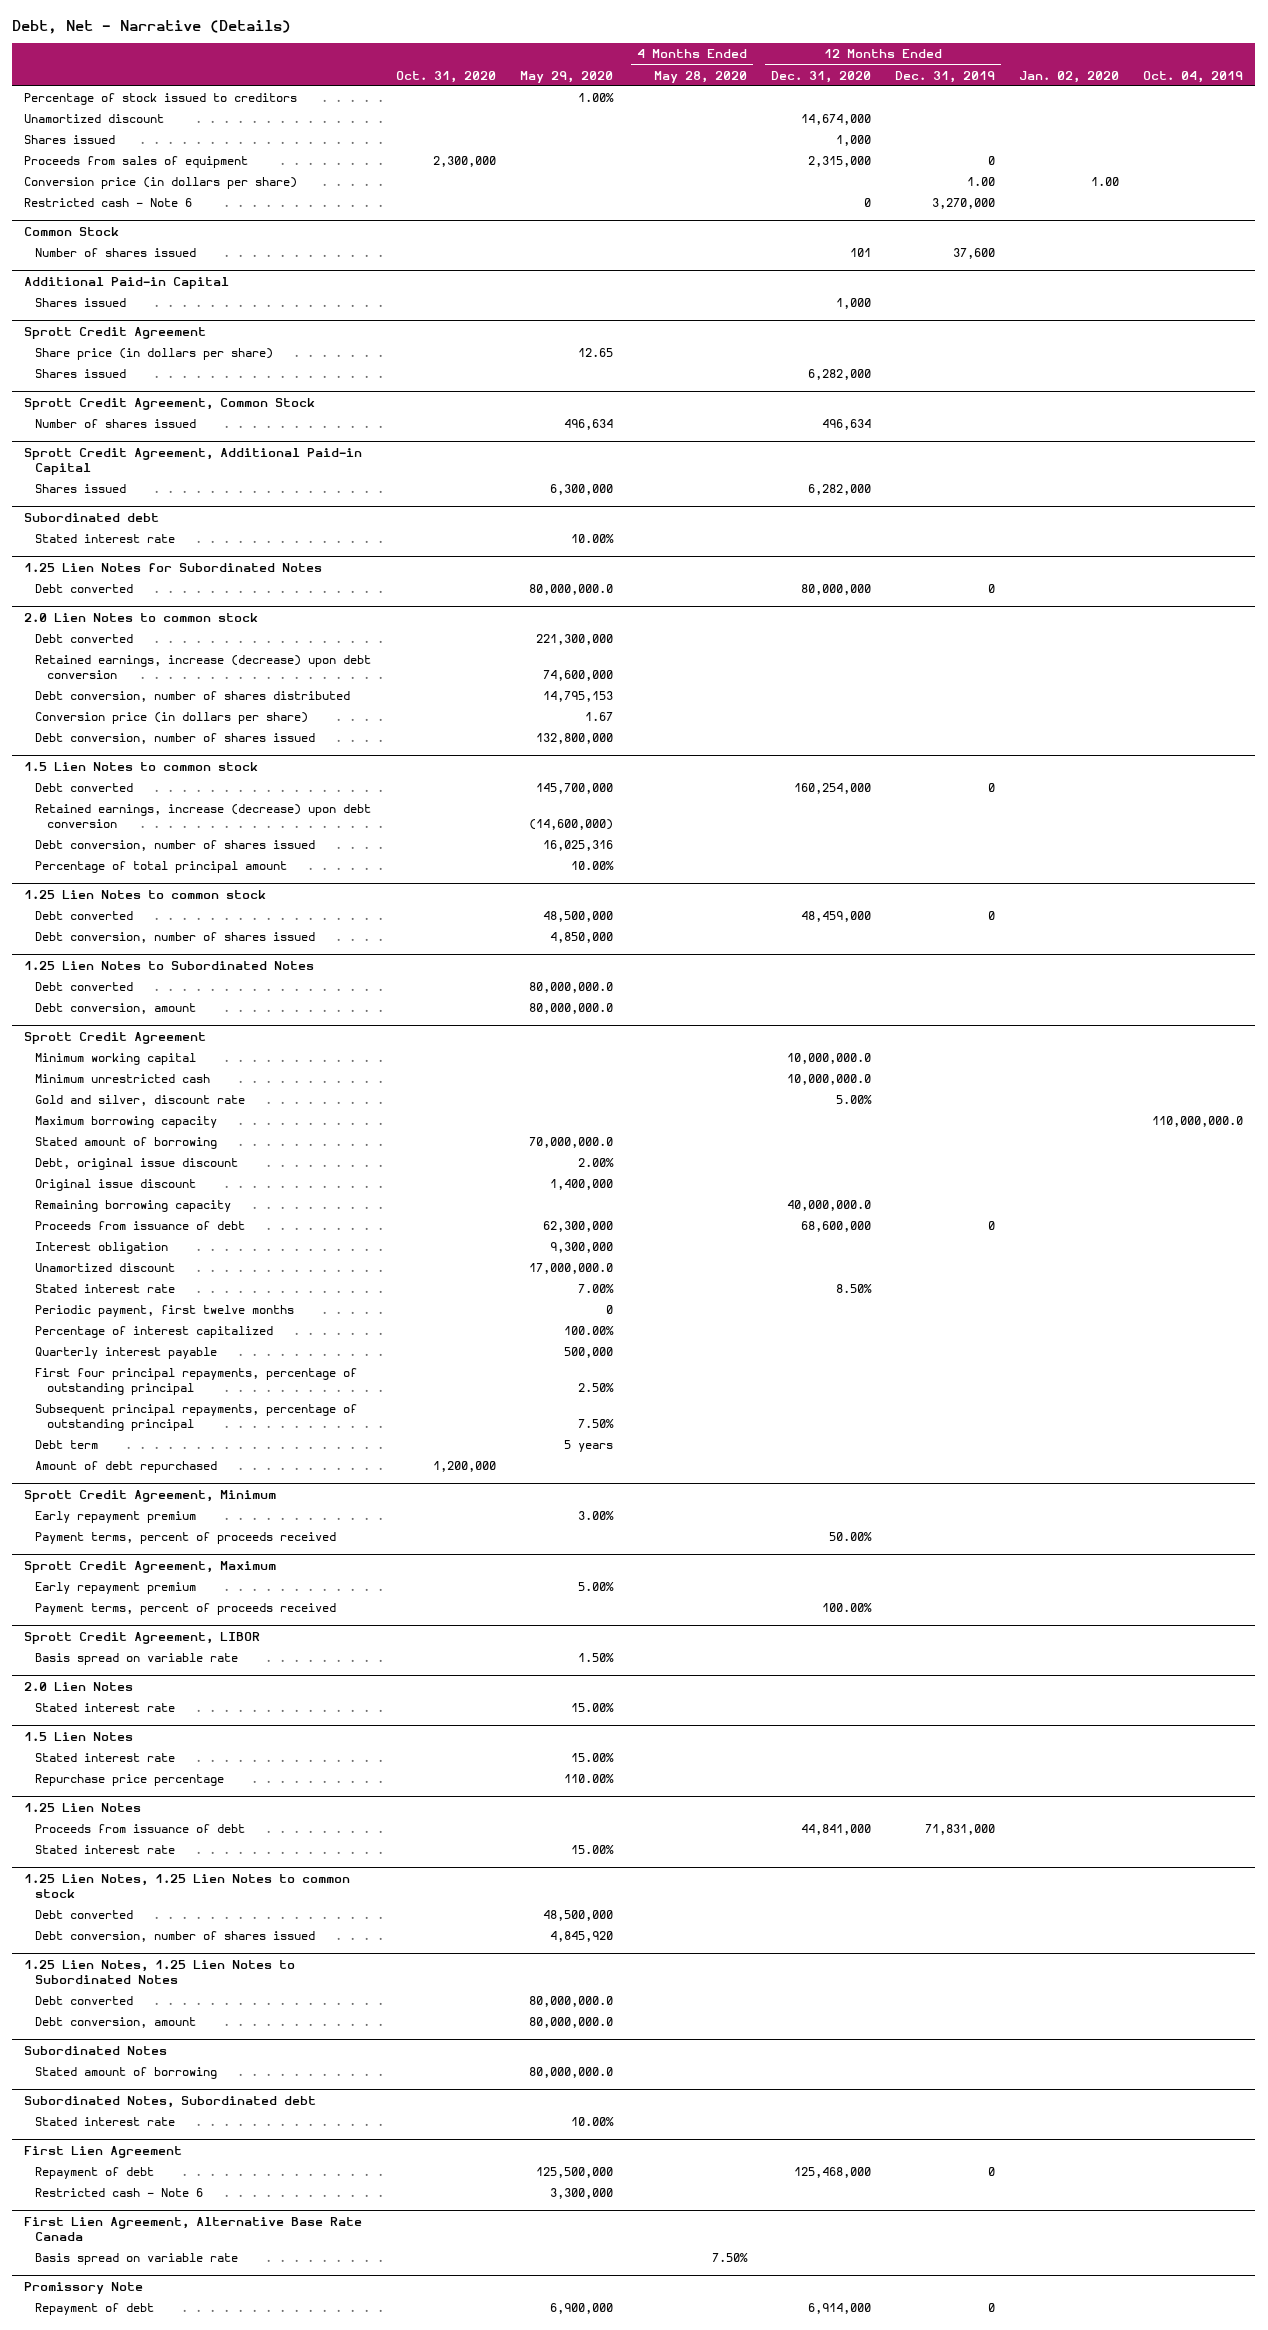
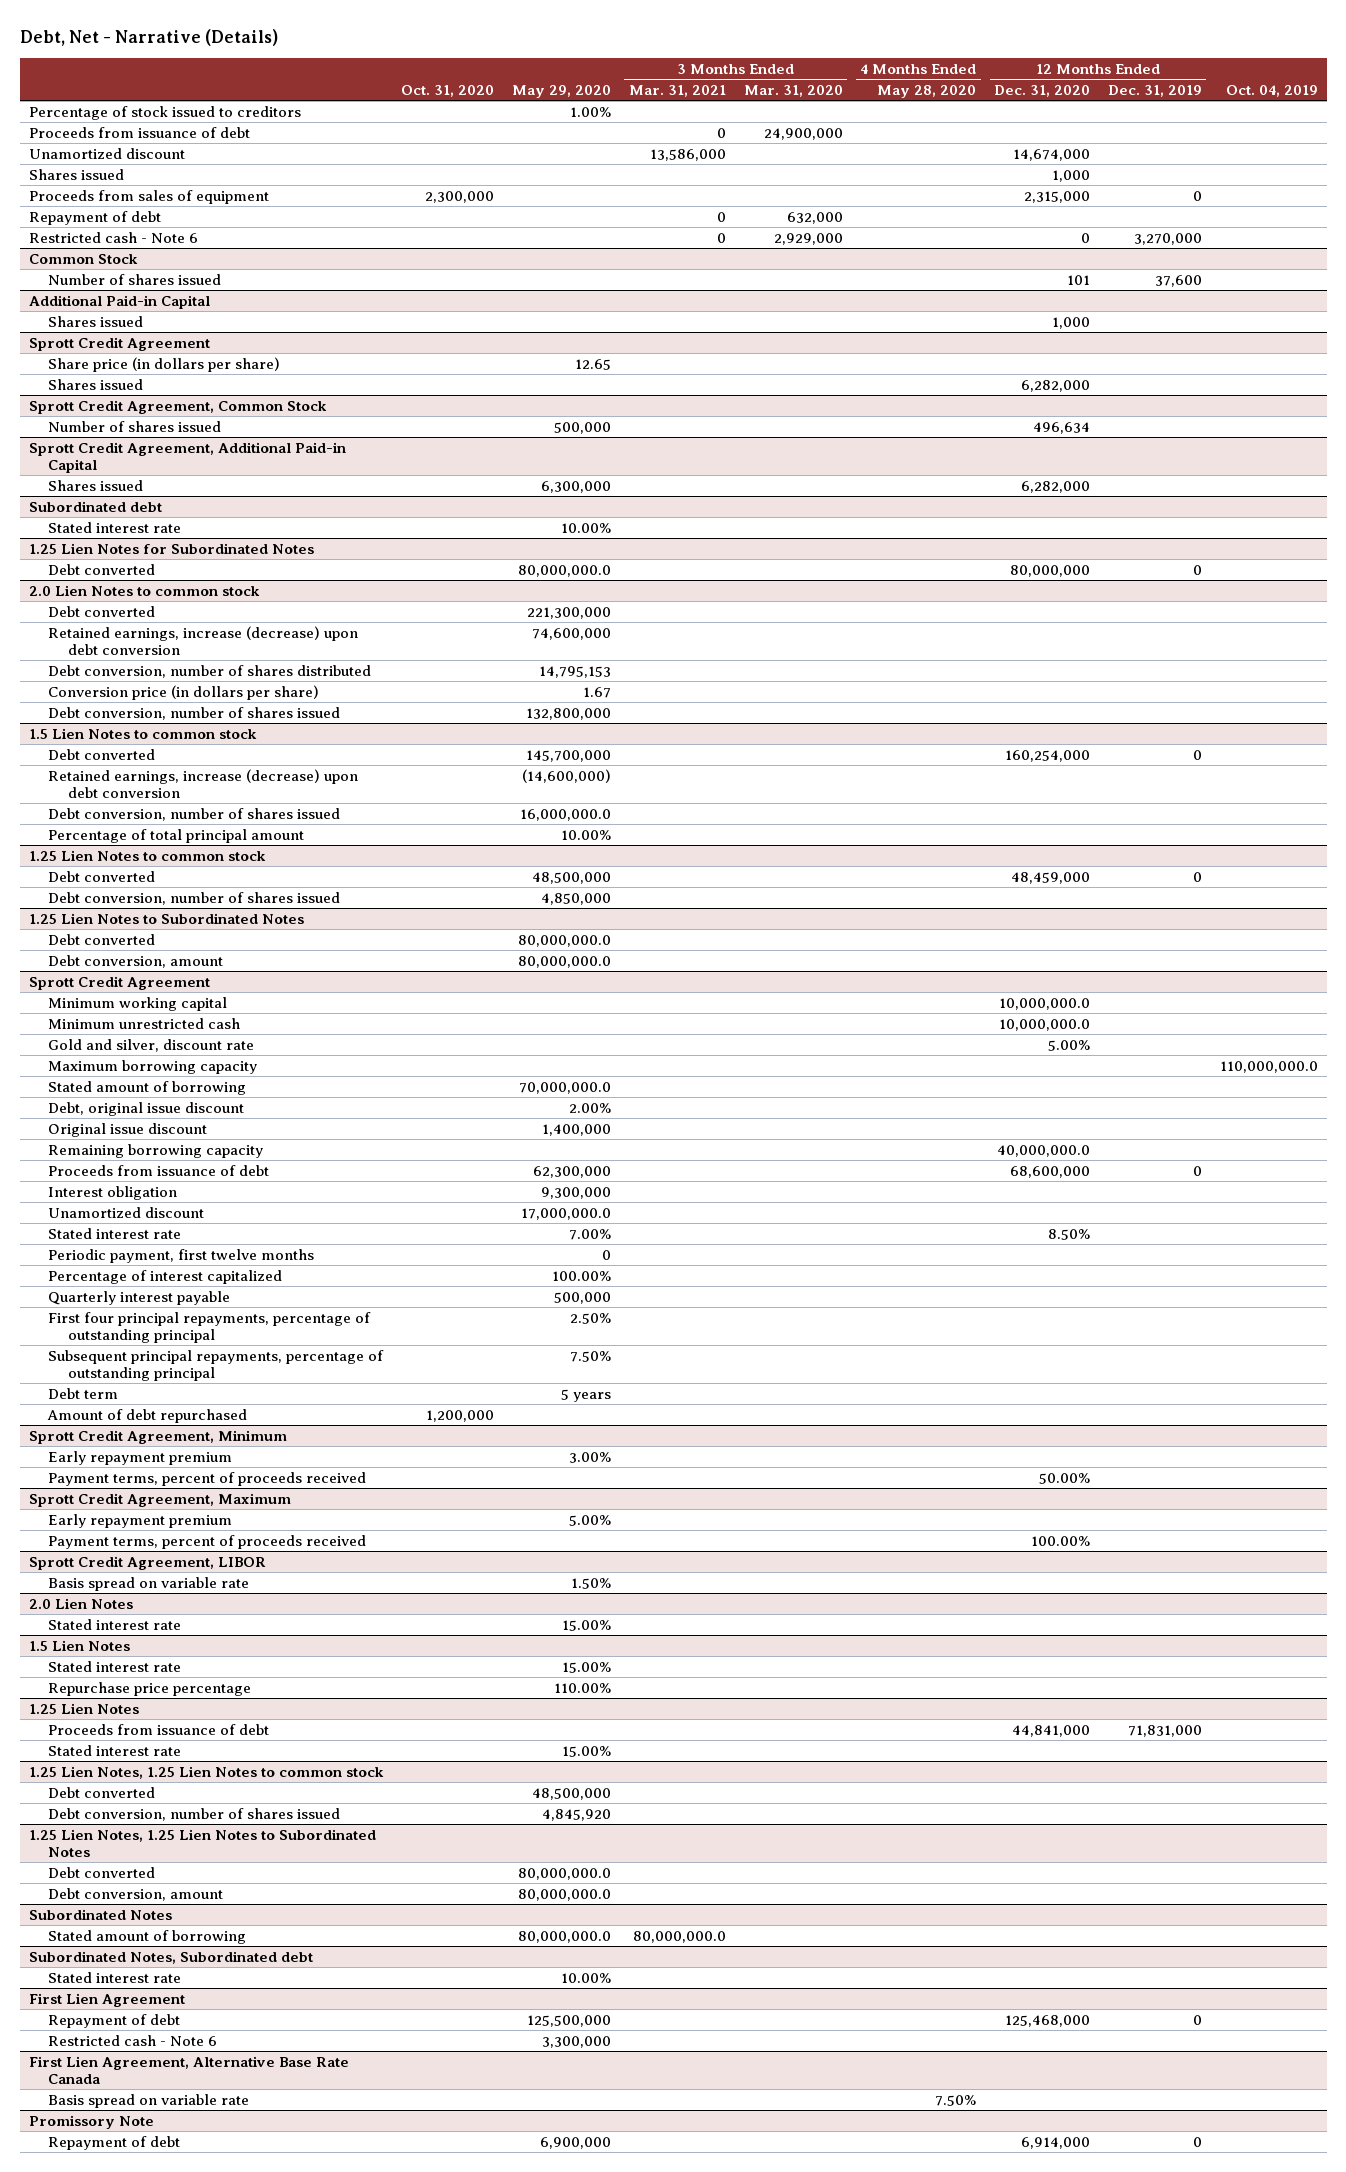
- | Oct. 31, 2020 | May 29, 2020 | 4 Months Ended May 28, 2020 | 12 Months Ended Dec. 31, 2020 | 12 Months Ended Dec. 31, 2019 | Jan. 02, 2020 | Oct. 04, 2019
+ | Oct. 31, 2020 | May 29, 2020 | 3 Months Ended Mar. 31, 2021 | 3 Months Ended Mar. 31, 2020 | 4 Months Ended May 28, 2020 | 12 Months Ended Dec. 31, 2020 | 12 Months Ended Dec. 31, 2019 | Oct. 04, 2019
+ Proceeds from issuance of debt | | | 0 | 24,900,000 | | | |
- Conversion price (in dollars per share) | | | | | 1.00 | 1.00 |
+ Repayment of debt | | | 0 | 632,000 | | | |
@ Sprott Credit Agreement, Common Stock
- Number of shares issued | | 496,634 | | 496,634 | | |
+ Number of shares issued | | 500,000 | | | | 496,634 | |
@ 1.5 Lien Notes to common stock
- Debt conversion, number of shares issued | | 16,025,316 | | | | |
+ Debt conversion, number of shares issued | | 16,000,000.0 | | | | | |

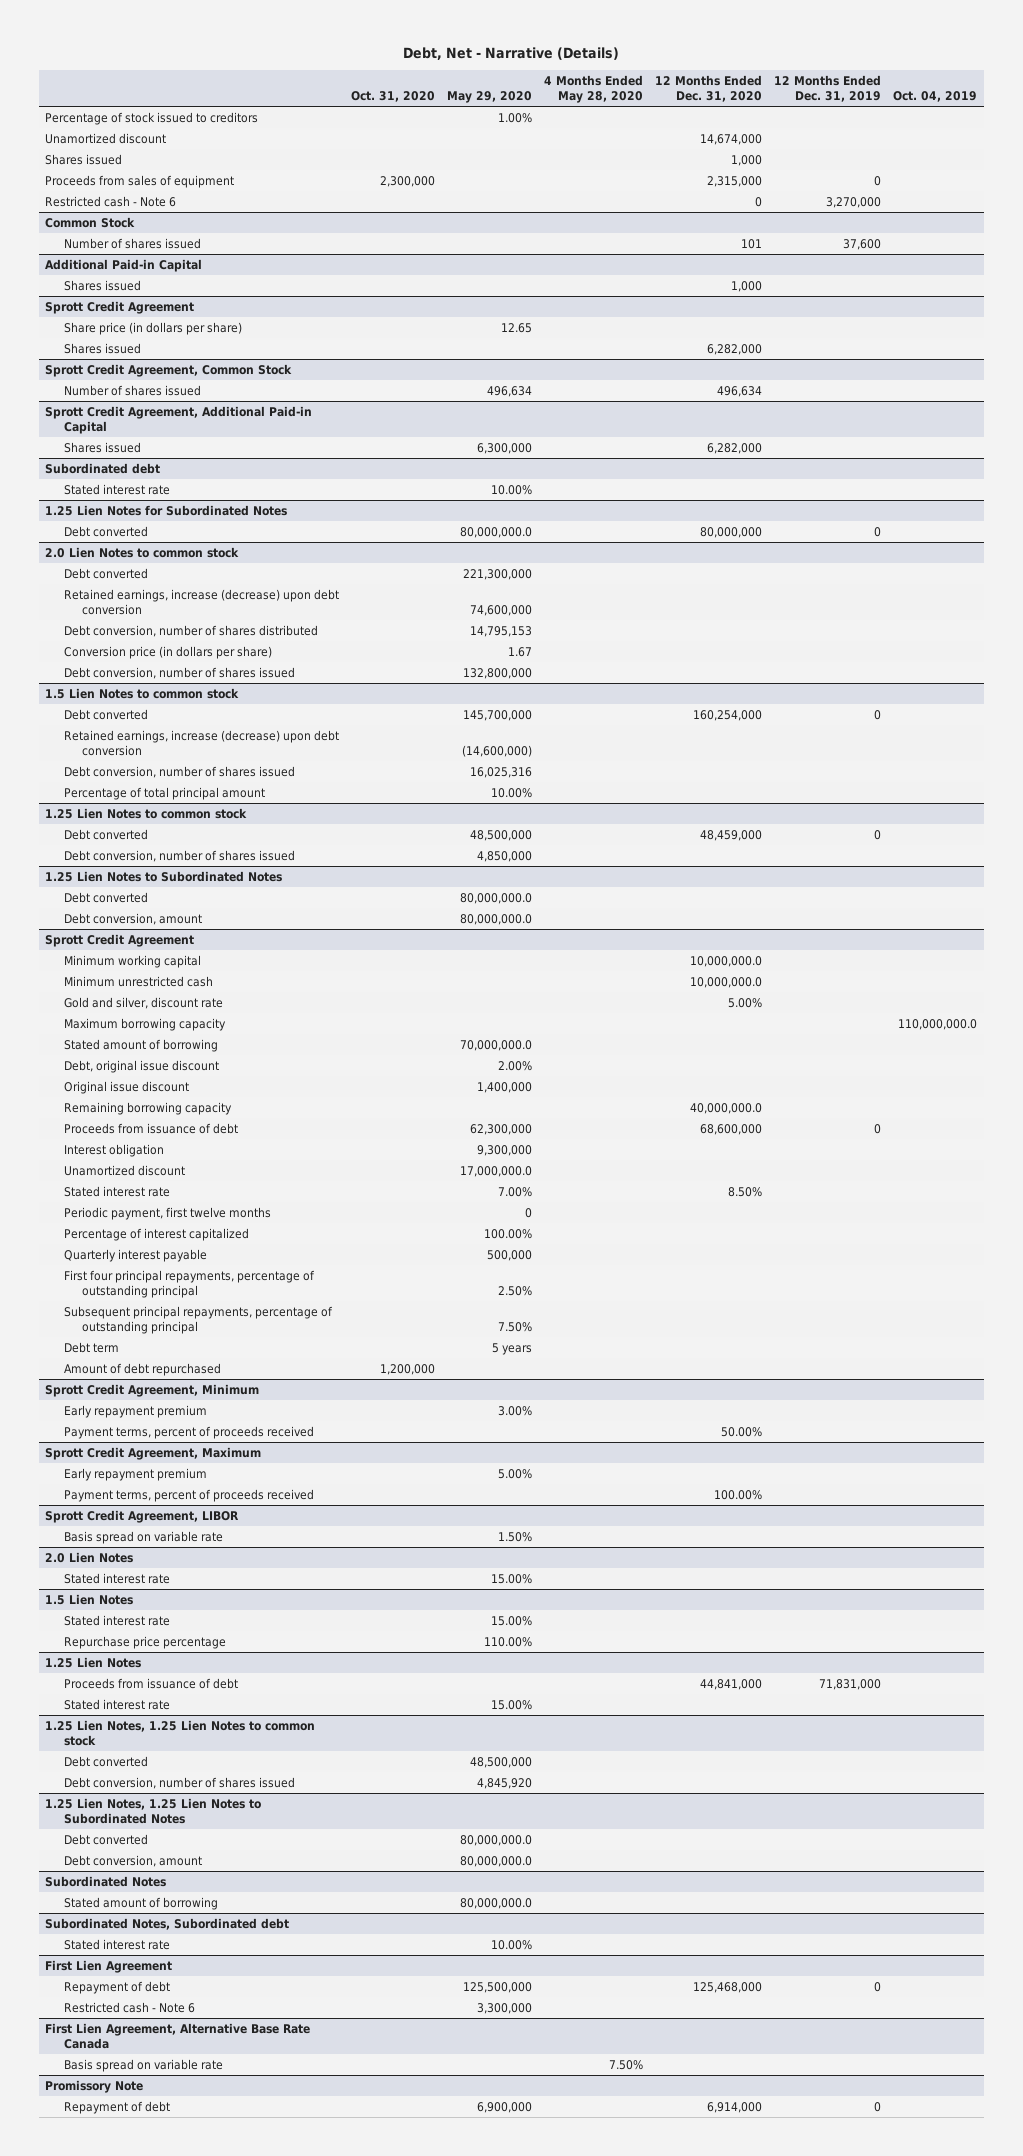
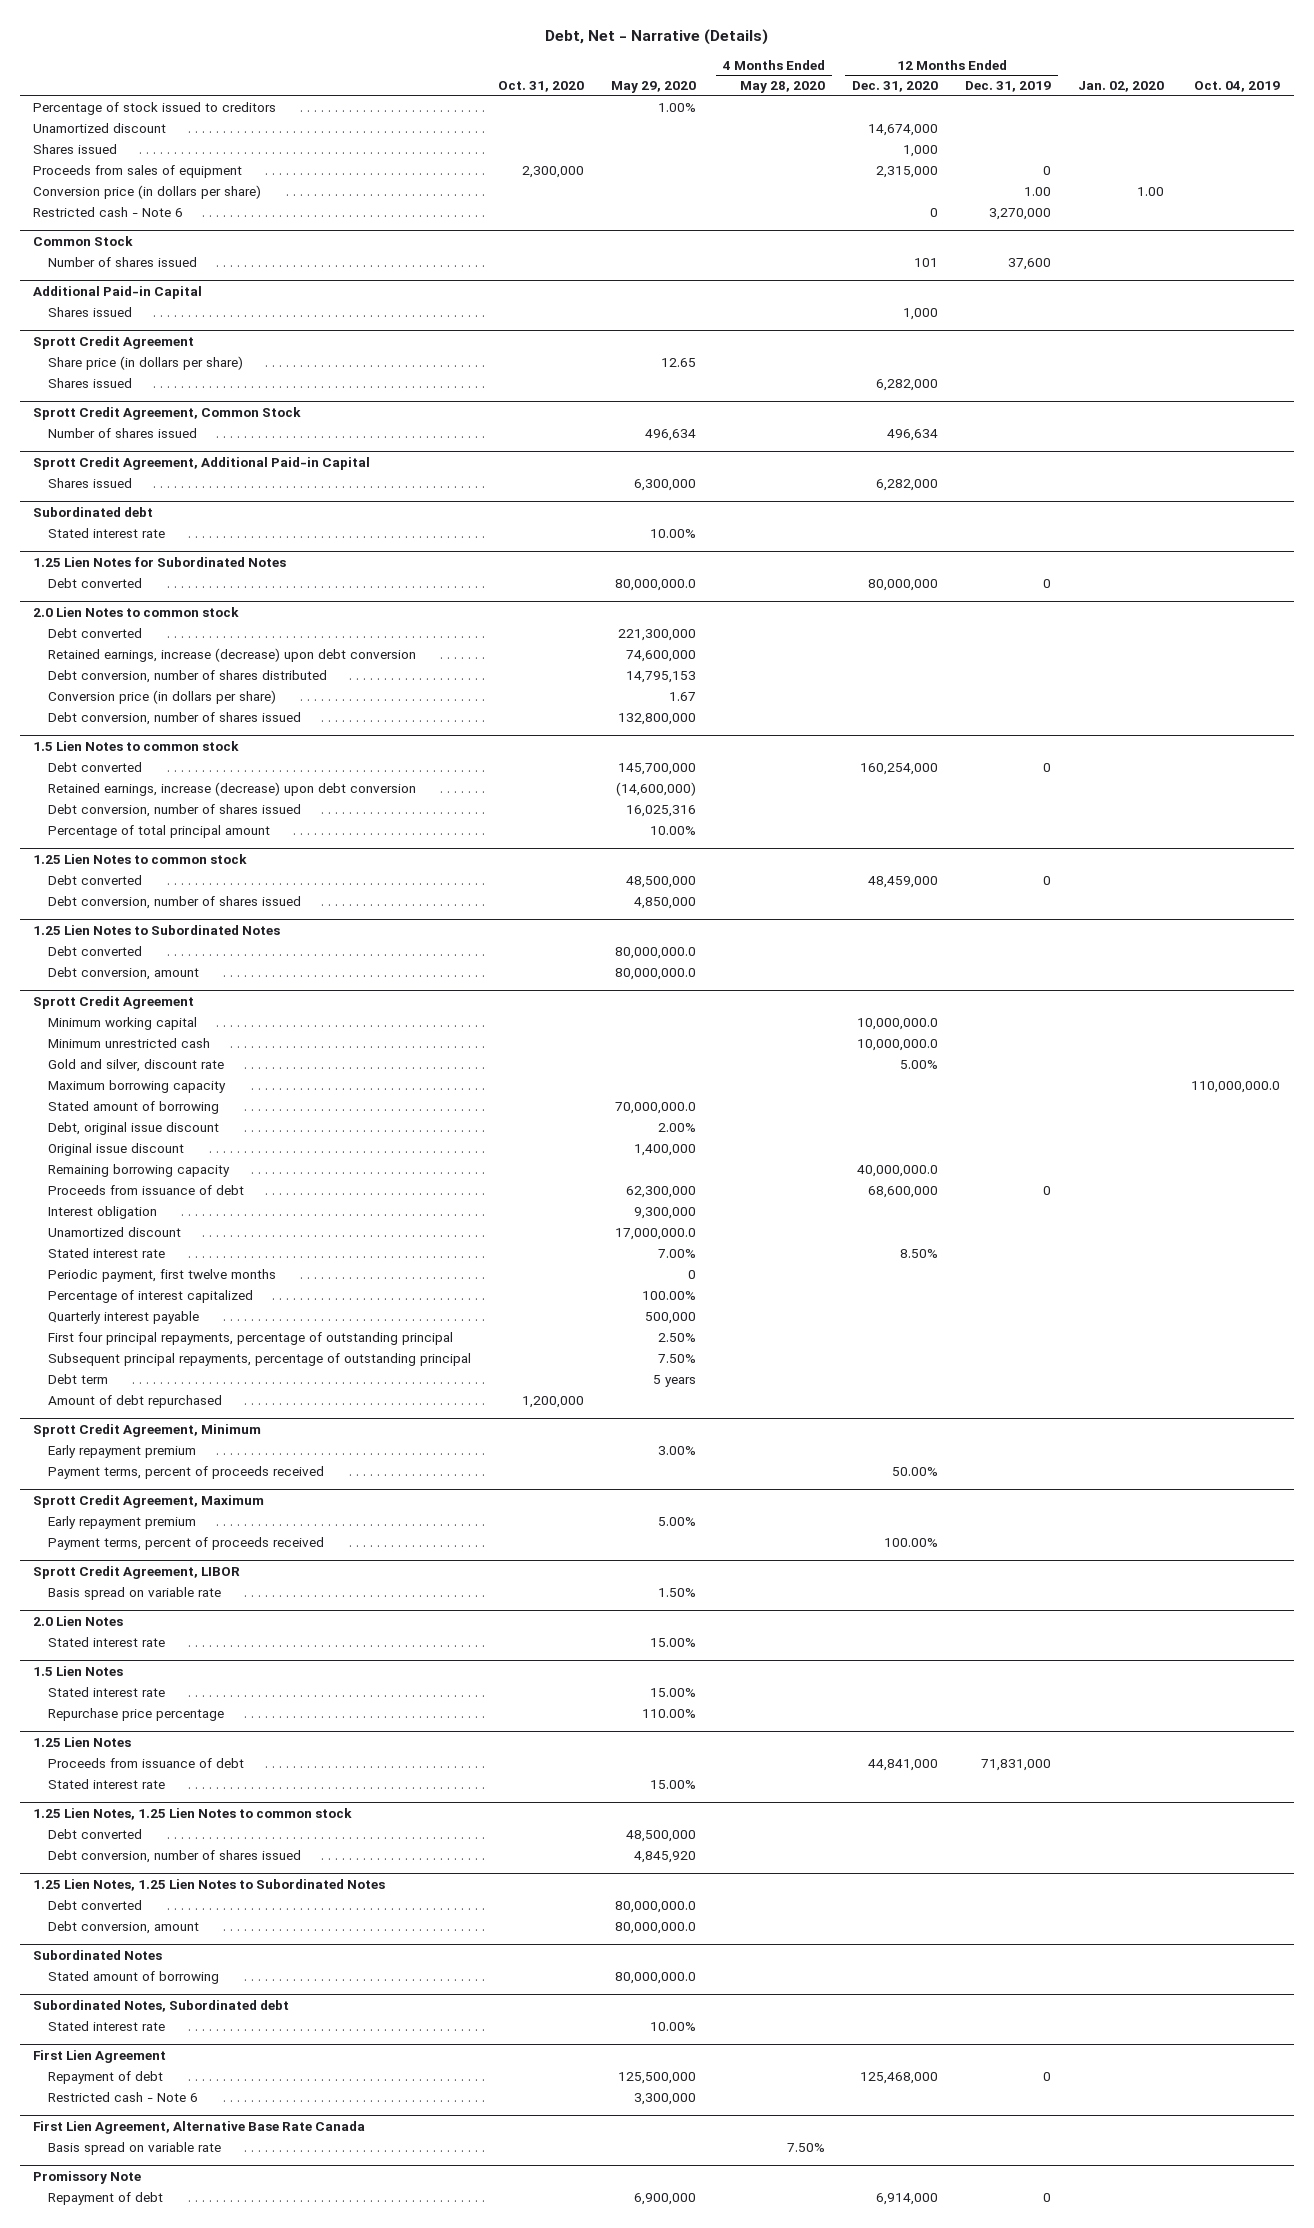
- | Oct. 31, 2020 | May 29, 2020 | 4 Months Ended May 28, 2020 | 12 Months Ended Dec. 31, 2020 | 12 Months Ended Dec. 31, 2019 | Oct. 04, 2019
+ | Oct. 31, 2020 | May 29, 2020 | 4 Months Ended May 28, 2020 | 12 Months Ended Dec. 31, 2020 | 12 Months Ended Dec. 31, 2019 | Jan. 02, 2020 | Oct. 04, 2019
+ Conversion price (in dollars per share) | | | | | 1.00 | 1.00 |

